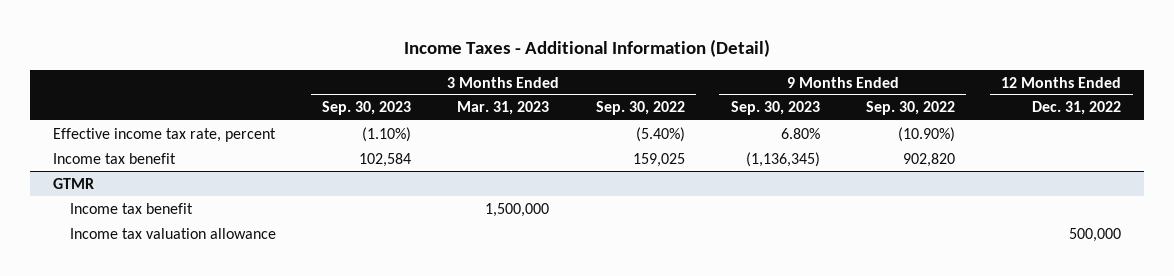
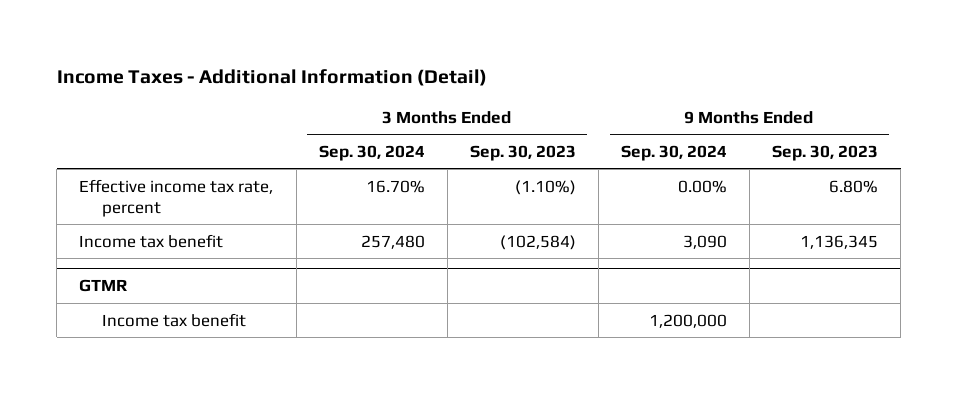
- | 3 Months Ended Sep. 30, 2023 | 3 Months Ended Mar. 31, 2023 | 3 Months Ended Sep. 30, 2022 | 9 Months Ended Sep. 30, 2023 | 9 Months Ended Sep. 30, 2022 | 12 Months Ended Dec. 31, 2022
+ | 3 Months Ended Sep. 30, 2024 | 3 Months Ended Sep. 30, 2023 | 9 Months Ended Sep. 30, 2024 | 9 Months Ended Sep. 30, 2023
- Income tax benefit | 102,584 | | 159,025 | (1,136,345) | 902,820 |
+ Income tax benefit | 257,480 | (102,584) | 3,090 | 1,136,345
@ GTMR
- Income tax valuation allowance | | | | | | 500,000

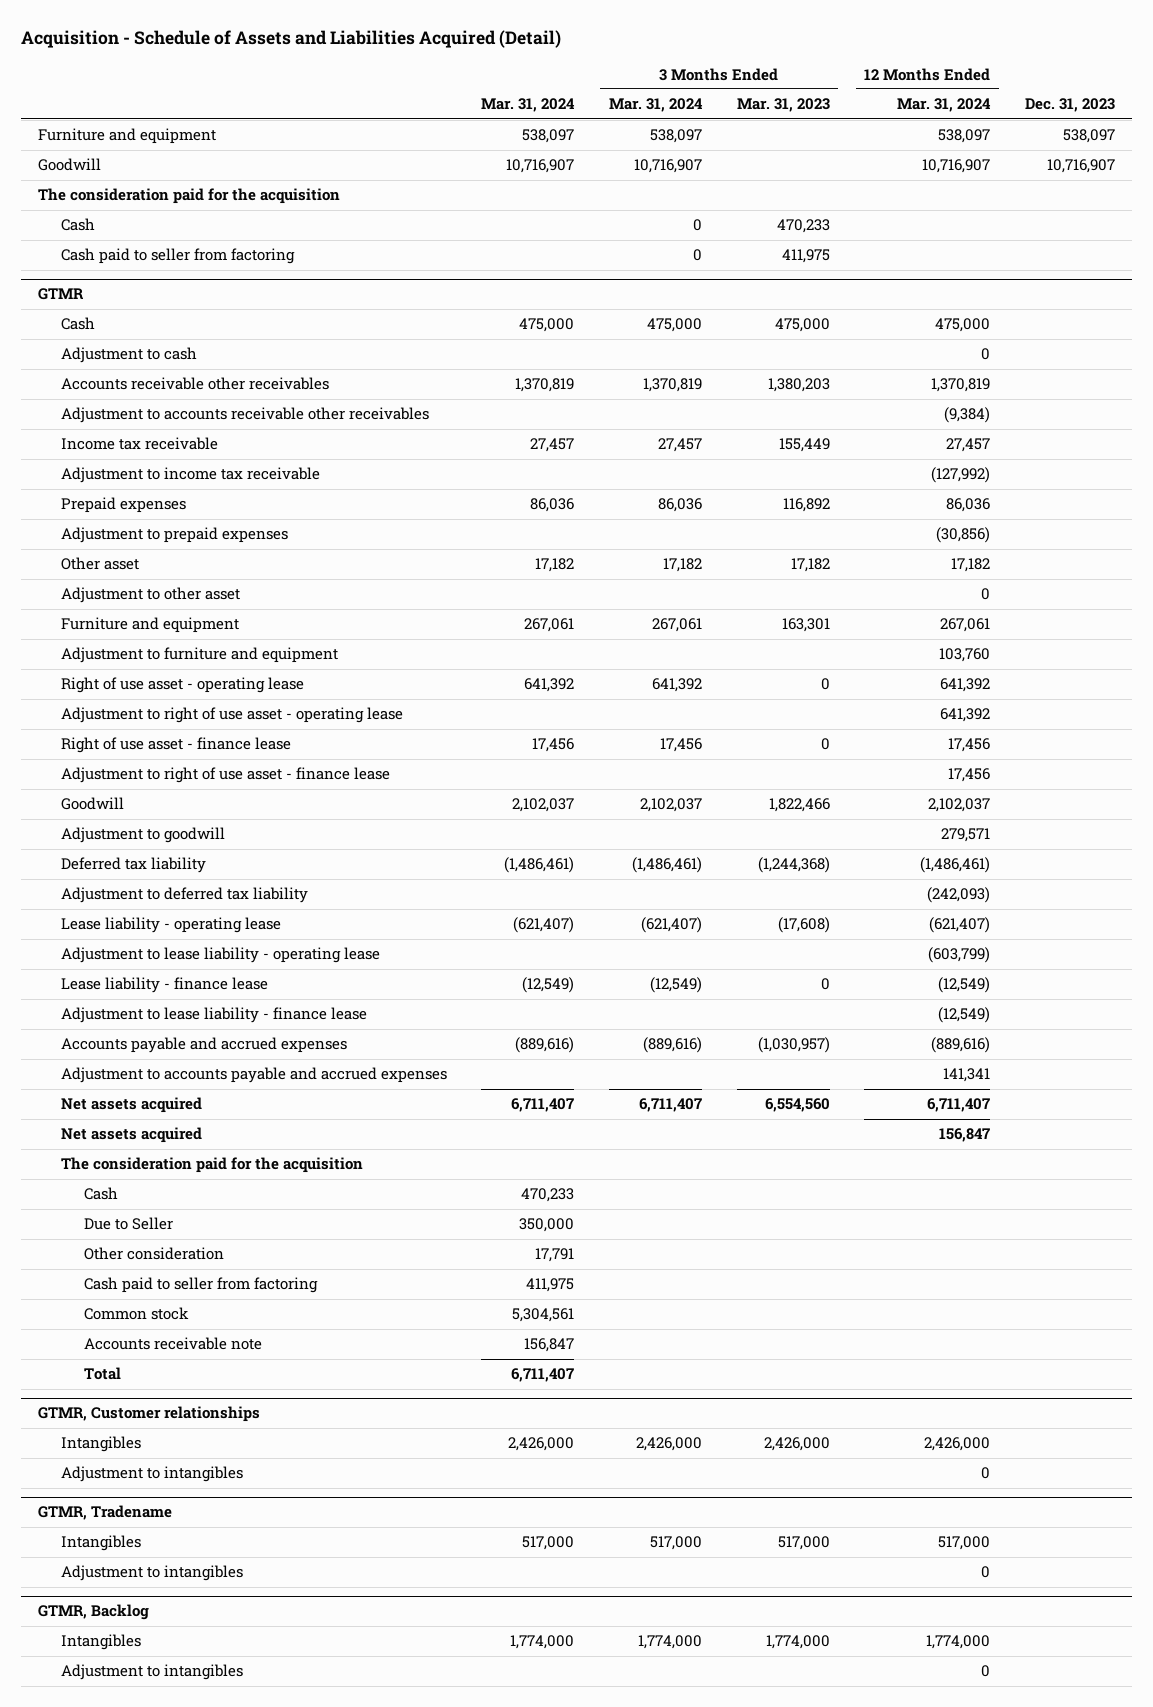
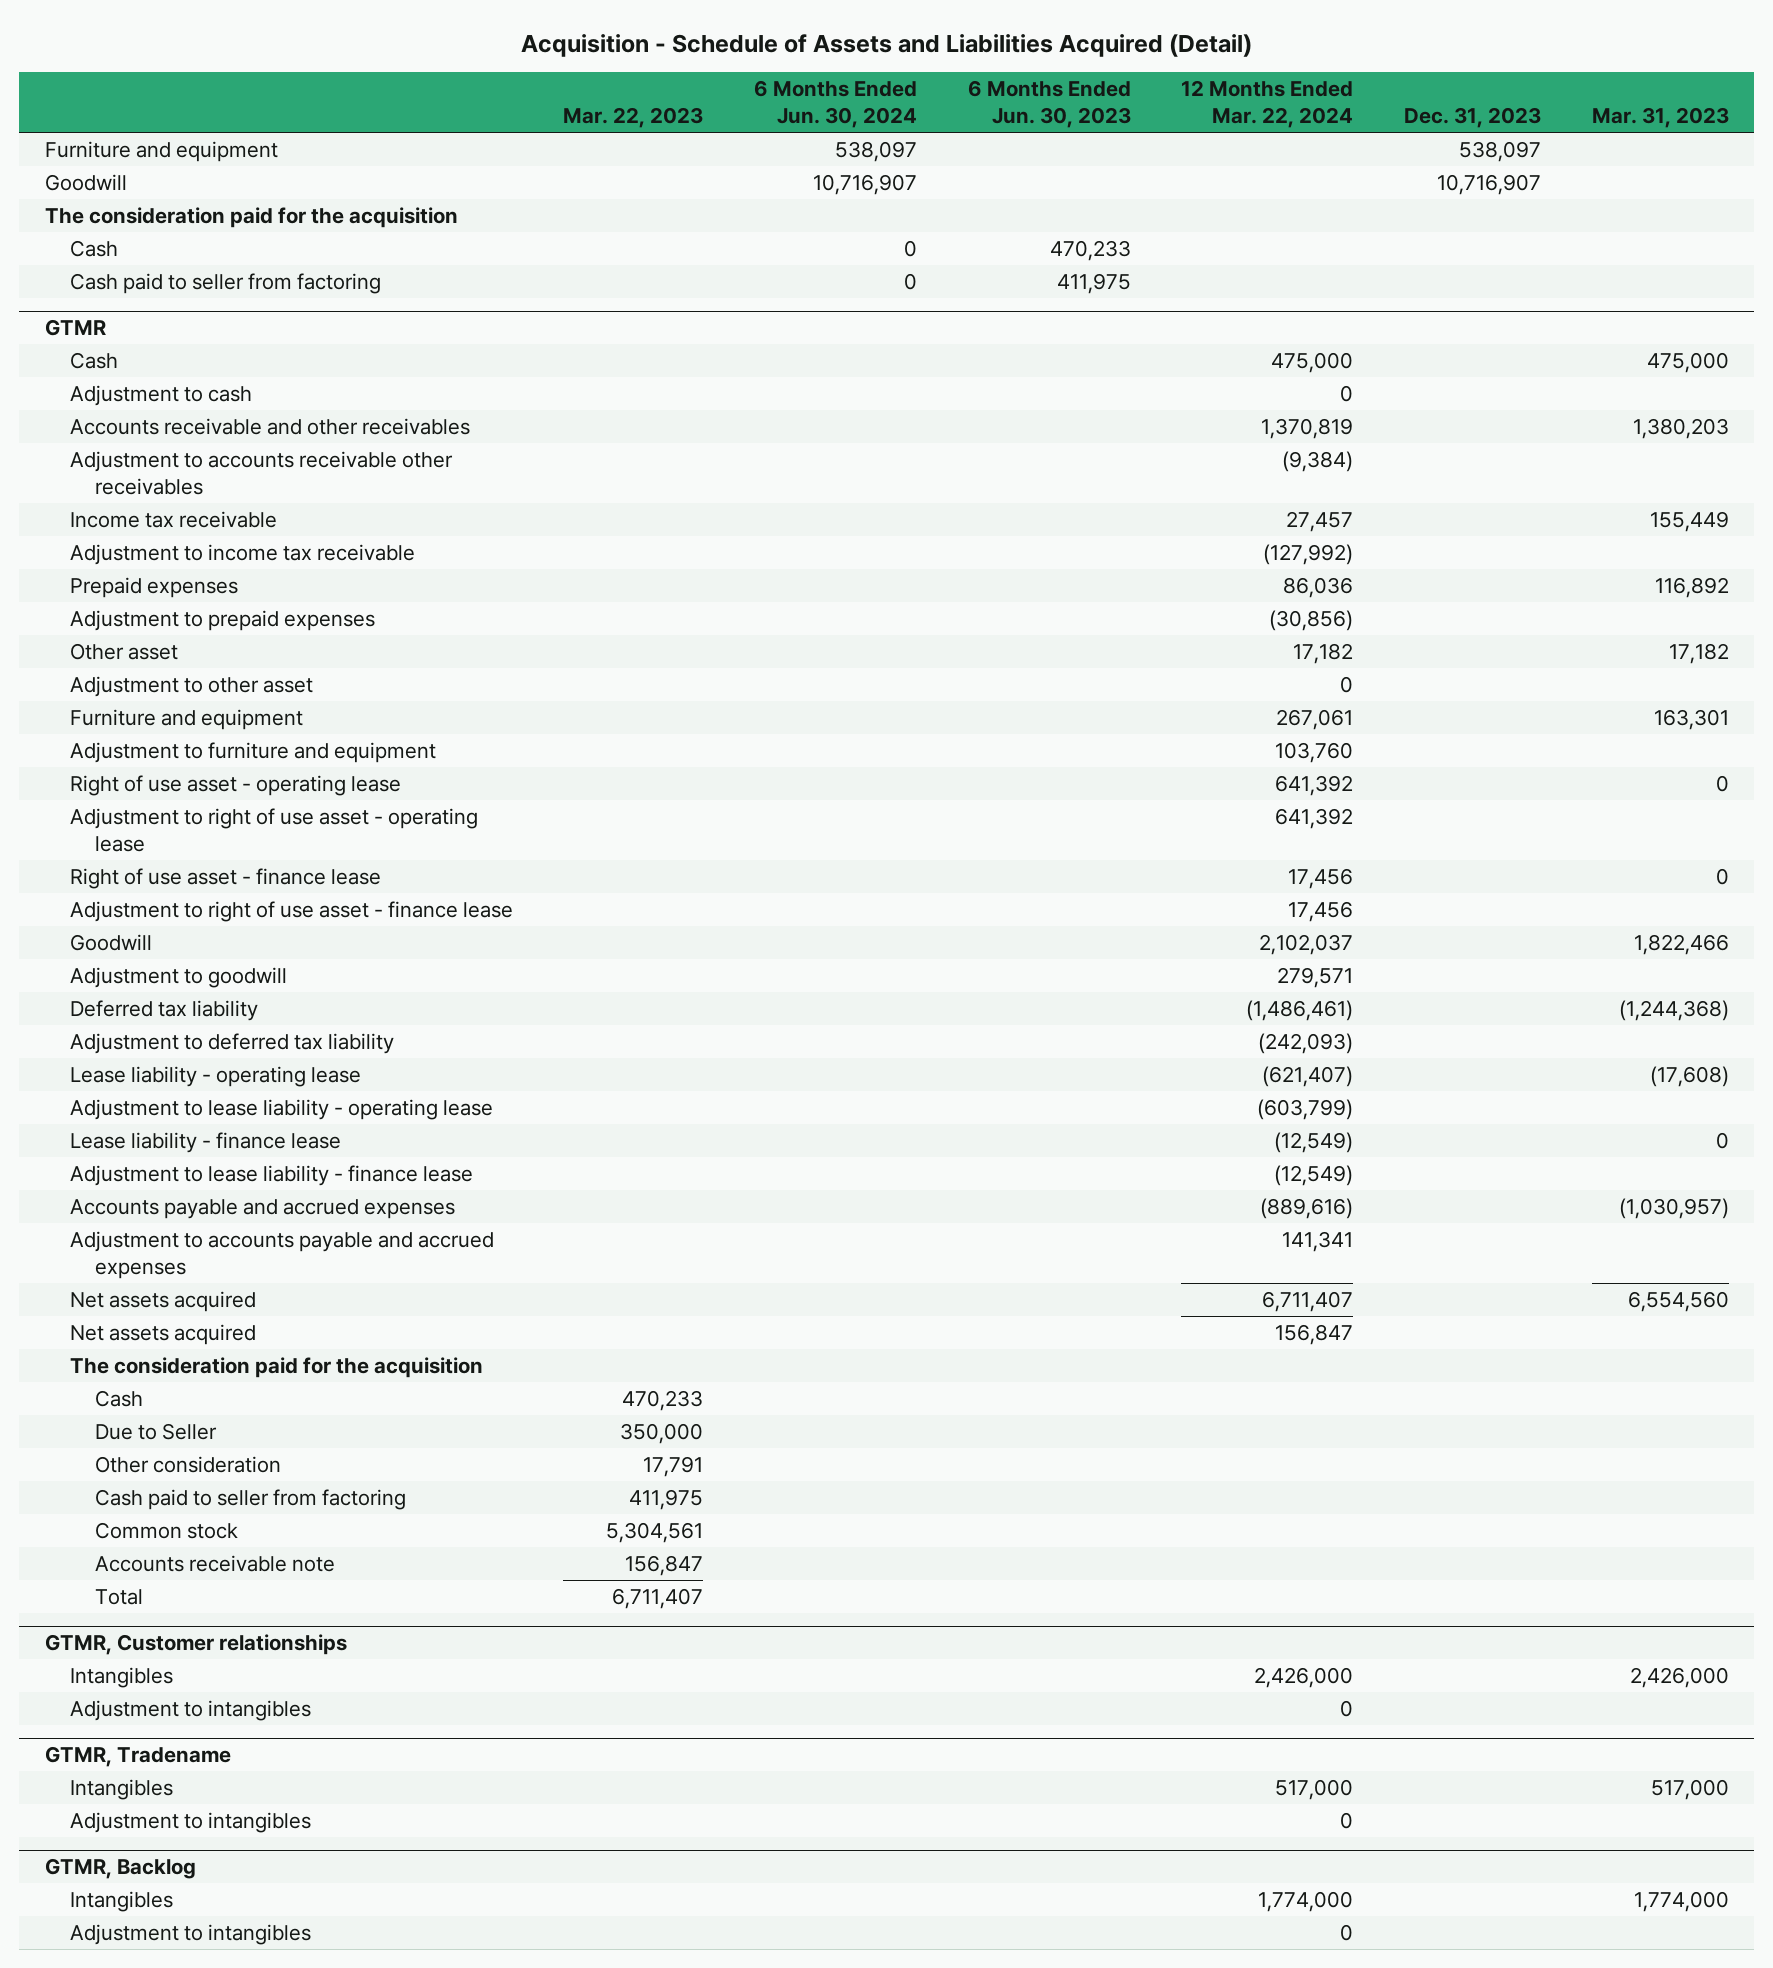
- | Mar. 31, 2024 | 3 Months Ended Mar. 31, 2024 | 3 Months Ended Mar. 31, 2023 | 12 Months Ended Mar. 31, 2024 | Dec. 31, 2023
+ | Mar. 22, 2023 | 6 Months Ended Jun. 30, 2024 | 6 Months Ended Jun. 30, 2023 | 12 Months Ended Mar. 22, 2024 | Dec. 31, 2023 | Mar. 31, 2023
@ GTMR
- Accounts receivable other receivables | 1,370,819 | 1,370,819 | 1,380,203 | 1,370,819 |
+ Accounts receivable and other receivables | | | | 1,370,819 | | 1,380,203

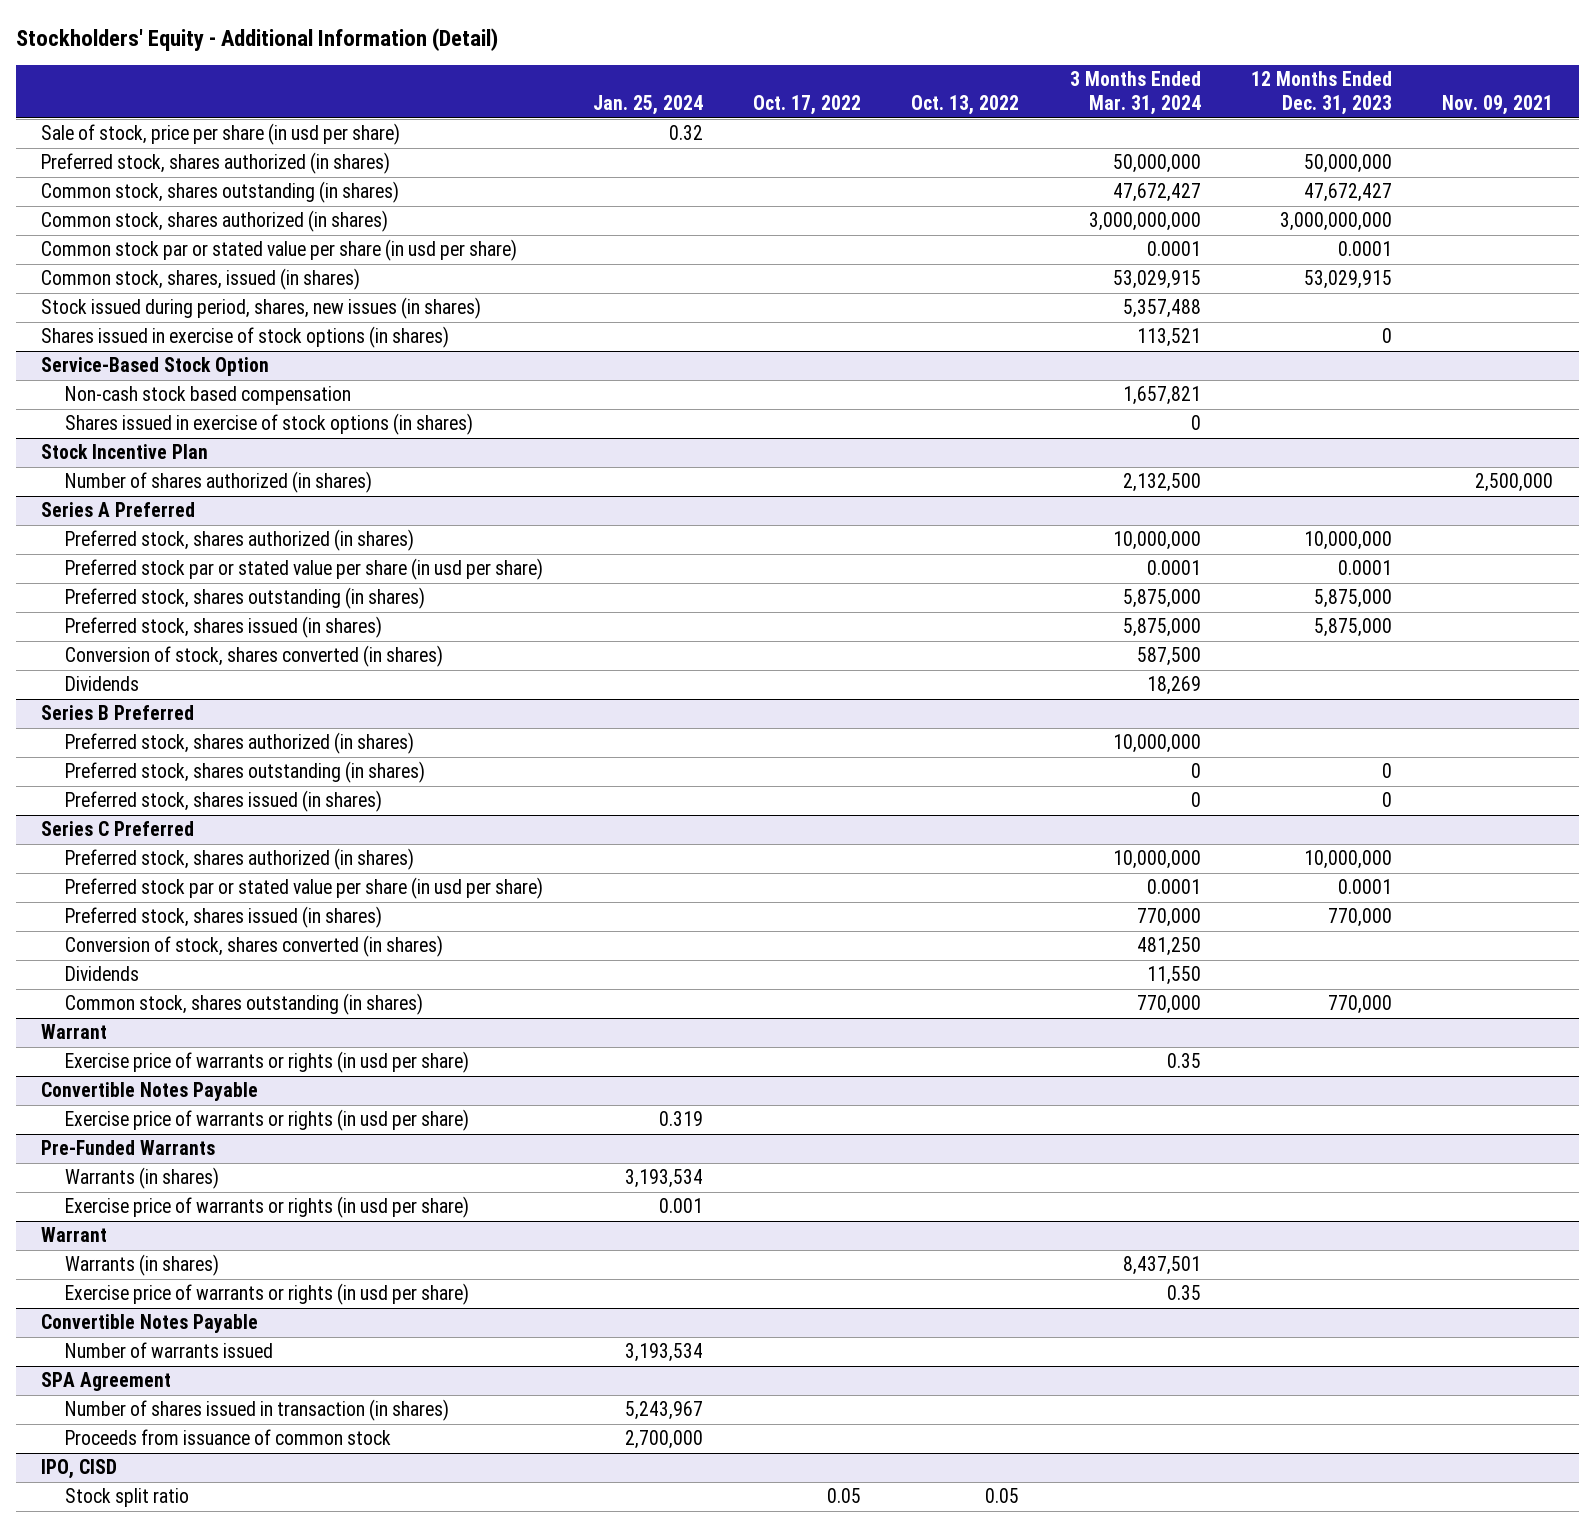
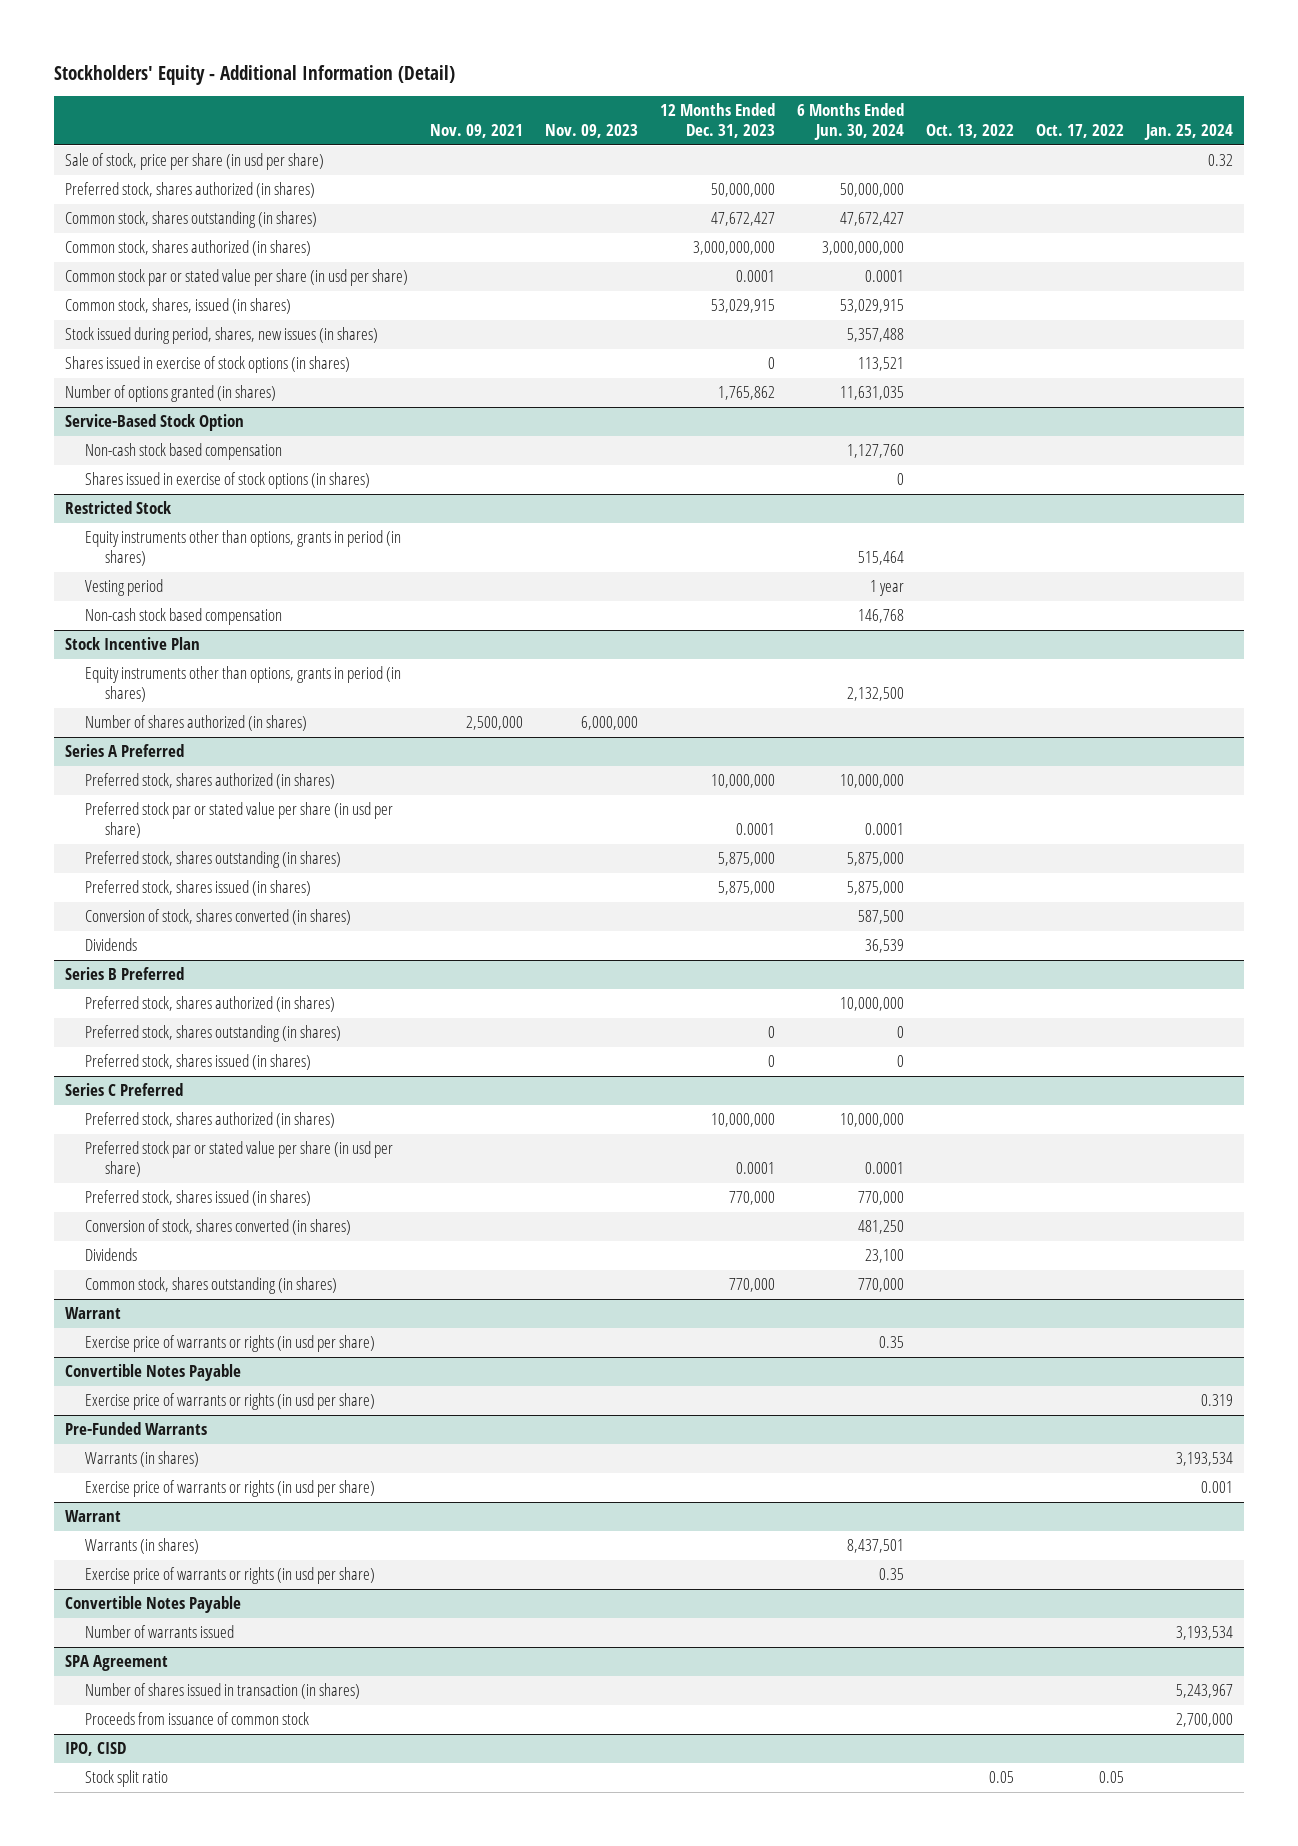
- | Jan. 25, 2024 | Oct. 17, 2022 | Oct. 13, 2022 | 3 Months Ended Mar. 31, 2024 | 12 Months Ended Dec. 31, 2023 | Nov. 09, 2021
+ | Nov. 09, 2021 | Nov. 09, 2023 | 12 Months Ended Dec. 31, 2023 | 6 Months Ended Jun. 30, 2024 | Oct. 13, 2022 | Oct. 17, 2022 | Jan. 25, 2024
+ Number of options granted (in shares) | | | 1,765,862 | 11,631,035 | | |
+ Restricted Stock
+ Equity instruments other than options, grants in period (in shares) | | | | 515,464 | | |
+ Vesting period | | | | 1 year | | |
+ Non-cash stock based compensation | | | | 146,768 | | |
@ Stock Incentive Plan
+ Equity instruments other than options, grants in period (in shares) | | | | 2,132,500 | | |

